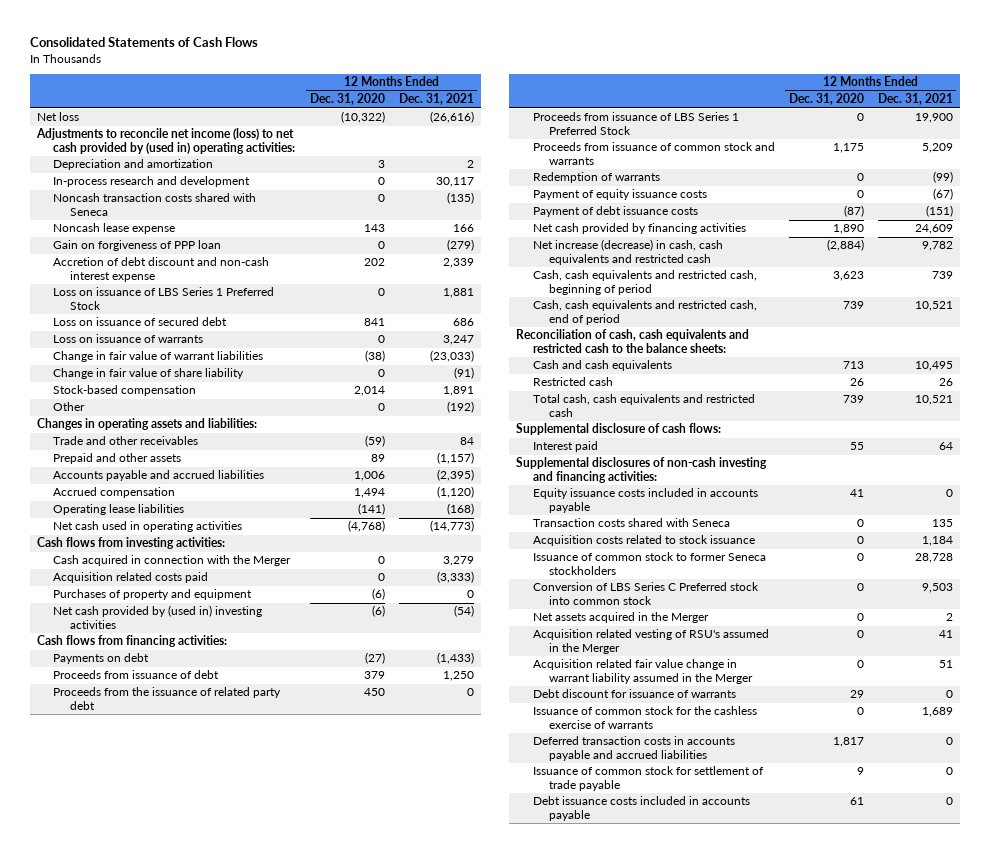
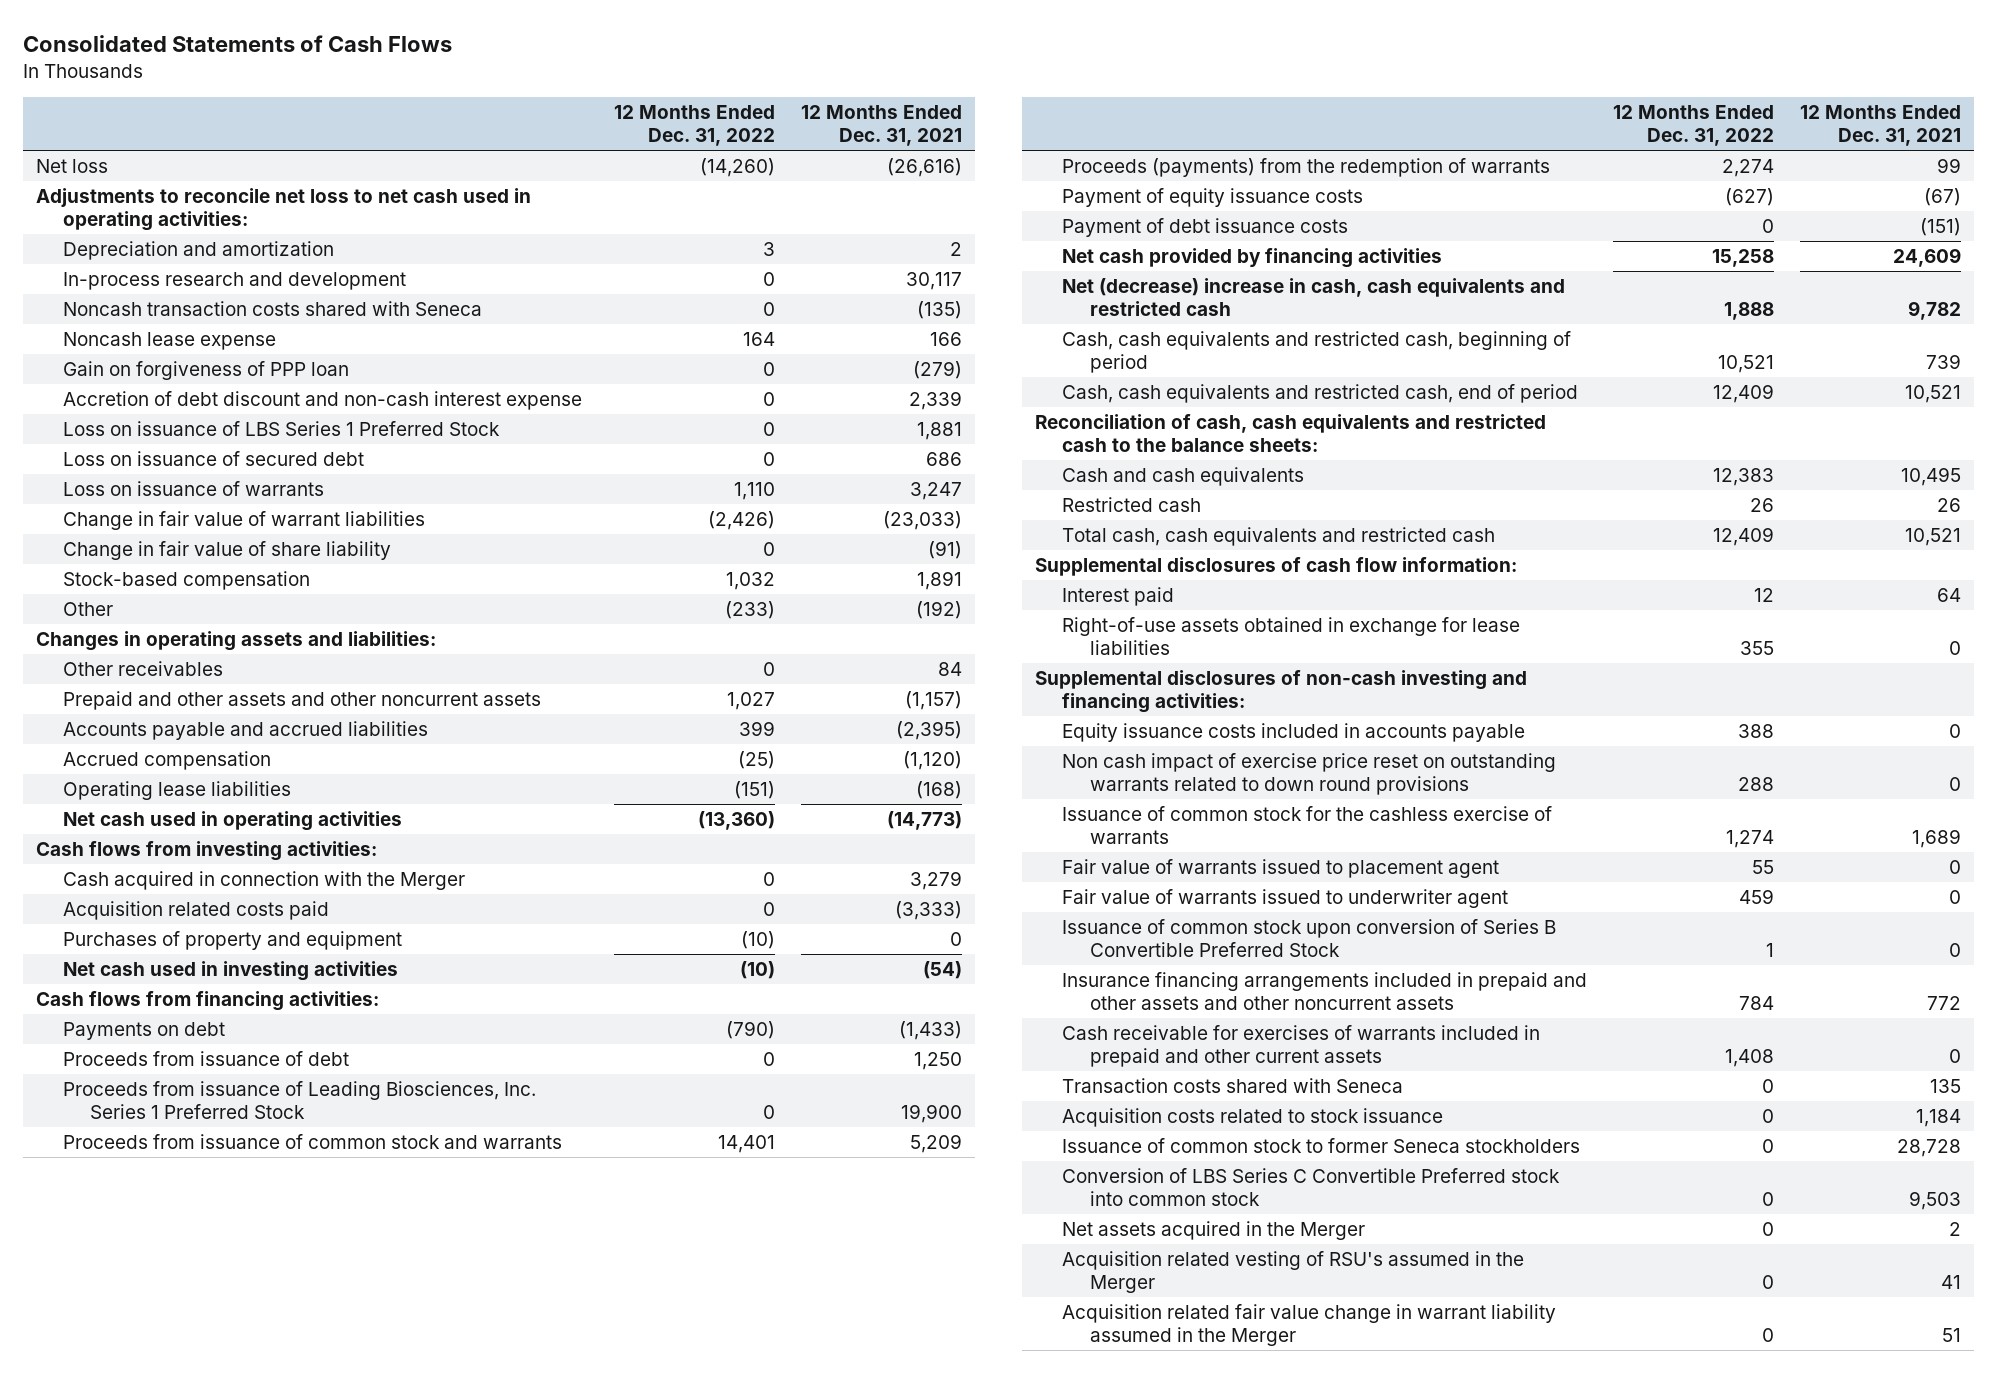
- | 12 Months Ended Dec. 31, 2020 | 12 Months Ended Dec. 31, 2021
+ | 12 Months Ended Dec. 31, 2022 | 12 Months Ended Dec. 31, 2021
- Adjustments to reconcile net income (loss) to net cash provided by (used in) operating activities:
+ Adjustments to reconcile net loss to net cash used in operating activities:
- Trade and other receivables | (59) | 84
- Prepaid and other assets | 89 | (1,157)
+ Other receivables | 0 | 84
+ Prepaid and other assets and other noncurrent assets | 1,027 | (1,157)
- Net cash provided by (used in) investing activities | (6) | (54)
+ Net cash used in investing activities | (10) | (54)
- Proceeds from the issuance of related party debt | 450 | 0
- Proceeds from issuance of LBS Series 1 Preferred Stock | 0 | 19,900
+ Proceeds from issuance of Leading Biosciences, Inc. Series 1 Preferred Stock | 0 | 19,900
- Redemption of warrants | 0 | (99)
+ Proceeds (payments) from the redemption of warrants | 2,274 | 99
- Net increase (decrease) in cash, cash equivalents and restricted cash | (2,884) | 9,782
+ Net (decrease) increase in cash, cash equivalents and restricted cash | 1,888 | 9,782
- Supplemental disclosure of cash flows:
+ Supplemental disclosures of cash flow information:
+ Right-of-use assets obtained in exchange for lease liabilities | 355 | 0
+ Non cash impact of exercise price reset on outstanding warrants related to down round provisions | 288 | 0
moved up: Issuance of common stock for the cashless exercise of warrants | 1,274 | 1,689
+ Fair value of warrants issued to placement agent | 55 | 0
+ Fair value of warrants issued to underwriter agent | 459 | 0
+ Issuance of common stock upon conversion of Series B Convertible Preferred Stock | 1 | 0
+ Insurance financing arrangements included in prepaid and other assets and other noncurrent assets | 784 | 772
+ Cash receivable for exercises of warrants included in prepaid and other current assets | 1,408 | 0
- Conversion of LBS Series C Preferred stock into common stock | 0 | 9,503
+ Conversion of LBS Series C Convertible Preferred stock into common stock | 0 | 9,503
- Debt discount for issuance of warrants | 29 | 0
- Deferred transaction costs in accounts payable and accrued liabilities | 1,817 | 0
- Issuance of common stock for settlement of trade payable | 9 | 0
- Debt issuance costs included in accounts payable | 61 | 0

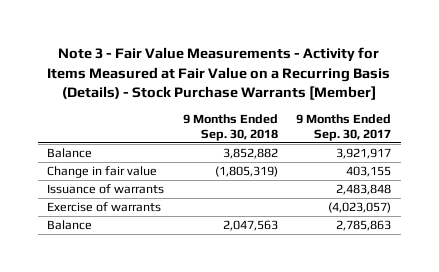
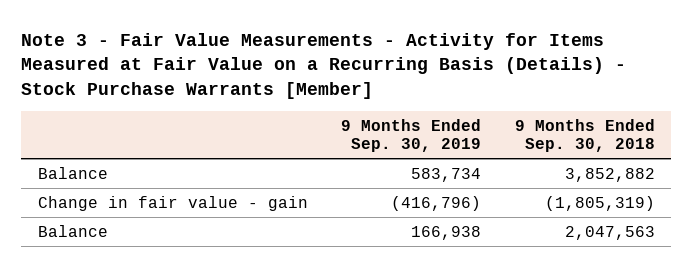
- | 9 Months Ended Sep. 30, 2018 | 9 Months Ended Sep. 30, 2017
+ | 9 Months Ended Sep. 30, 2019 | 9 Months Ended Sep. 30, 2018
- Change in fair value | (1,805,319) | 403,155
- Issuance of warrants | | 2,483,848
- Exercise of warrants | | (4,023,057)
+ Change in fair value - gain | (416,796) | (1,805,319)

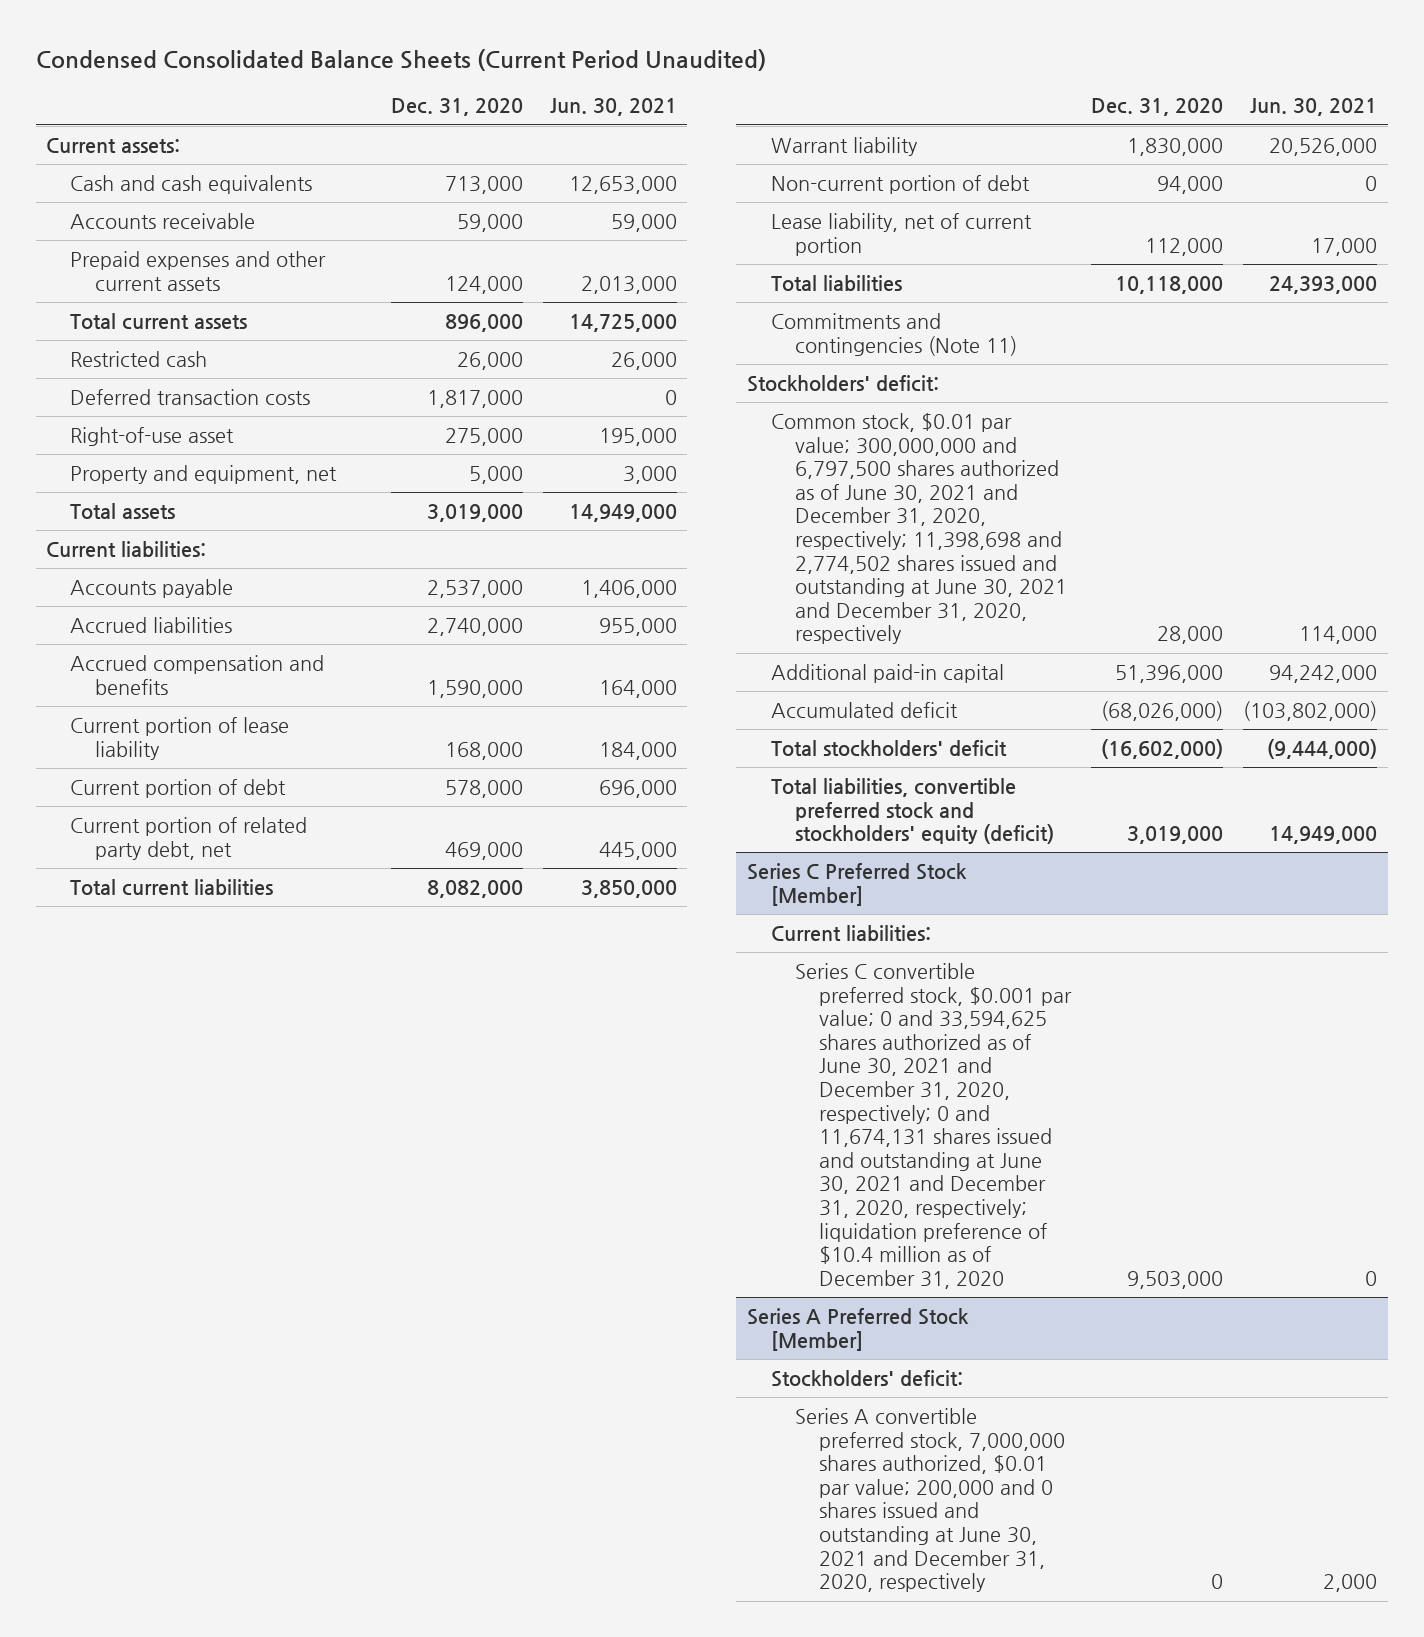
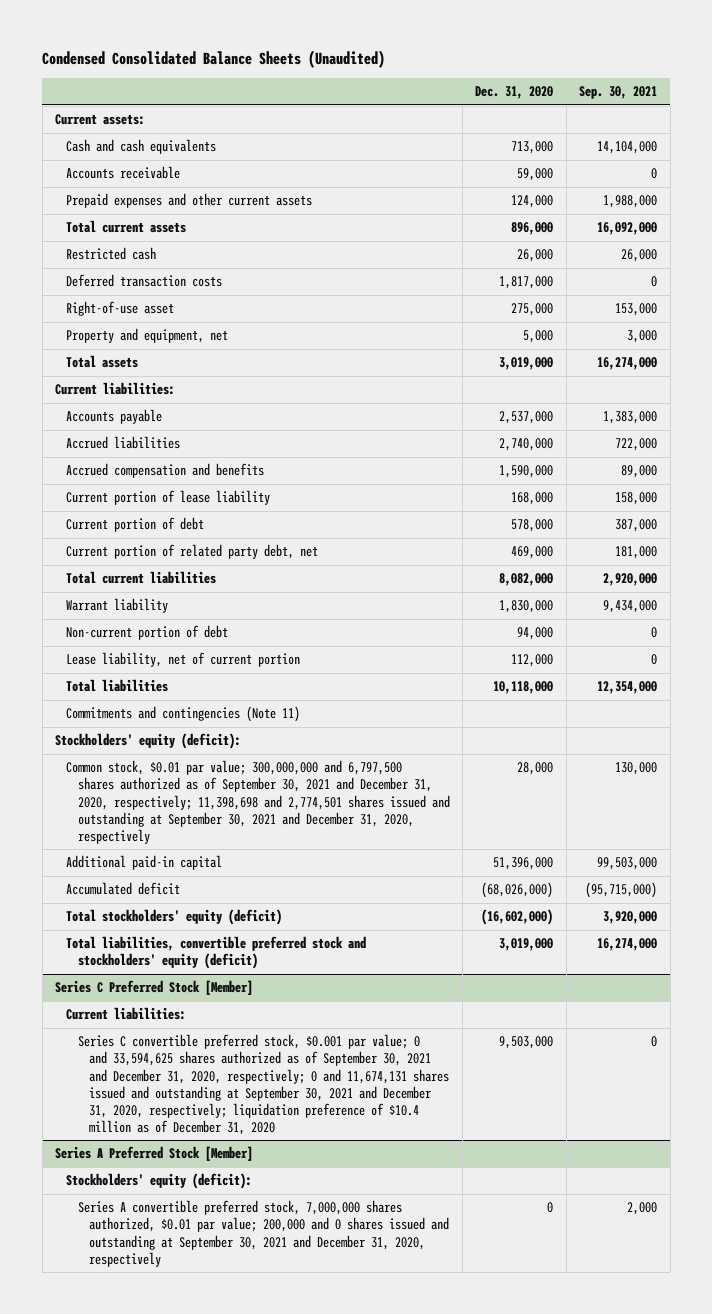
- Condensed Consolidated Balance Sheets (Current Period Unaudited)
+ Condensed Consolidated Balance Sheets (Unaudited)
- | Dec. 31, 2020 | Jun. 30, 2021
+ | Dec. 31, 2020 | Sep. 30, 2021
- Stockholders' deficit:
- Common stock, $0.01 par value; 300,000,000 and 6,797,500 shares authorized as of June 30, 2021 and December 31, 2020, respectively; 11,398,698 and 2,774,502 shares issued and outstanding at June 30, 2021 and December 31, 2020, respectively | 28,000 | 114,000
+ Stockholders' equity (deficit):
+ Common stock, $0.01 par value; 300,000,000 and 6,797,500 shares authorized as of September 30, 2021 and December 31, 2020, respectively; 11,398,698 and 2,774,501 shares issued and outstanding at September 30, 2021 and December 31, 2020, respectively | 28,000 | 130,000
- Total stockholders' deficit | (16,602,000) | (9,444,000)
+ Total stockholders' equity (deficit) | (16,602,000) | 3,920,000
@ Series C Preferred Stock [Member]
- Series C convertible preferred stock, $0.001 par value; 0 and 33,594,625 shares authorized as of June 30, 2021 and December 31, 2020, respectively; 0 and 11,674,131 shares issued and outstanding at June 30, 2021 and December 31, 2020, respectively; liquidation preference of $10.4 million as of December 31, 2020 | 9,503,000 | 0
+ Series C convertible preferred stock, $0.001 par value; 0 and 33,594,625 shares authorized as of September 30, 2021 and December 31, 2020, respectively; 0 and 11,674,131 shares issued and outstanding at September 30, 2021 and December 31, 2020, respectively; liquidation preference of $10.4 million as of December 31, 2020 | 9,503,000 | 0
@ Series A Preferred Stock [Member]
- Stockholders' deficit:
- Series A convertible preferred stock, 7,000,000 shares authorized, $0.01 par value; 200,000 and 0 shares issued and outstanding at June 30, 2021 and December 31, 2020, respectively | 0 | 2,000
+ Stockholders' equity (deficit):
+ Series A convertible preferred stock, 7,000,000 shares authorized, $0.01 par value; 200,000 and 0 shares issued and outstanding at September 30, 2021 and December 31, 2020, respectively | 0 | 2,000

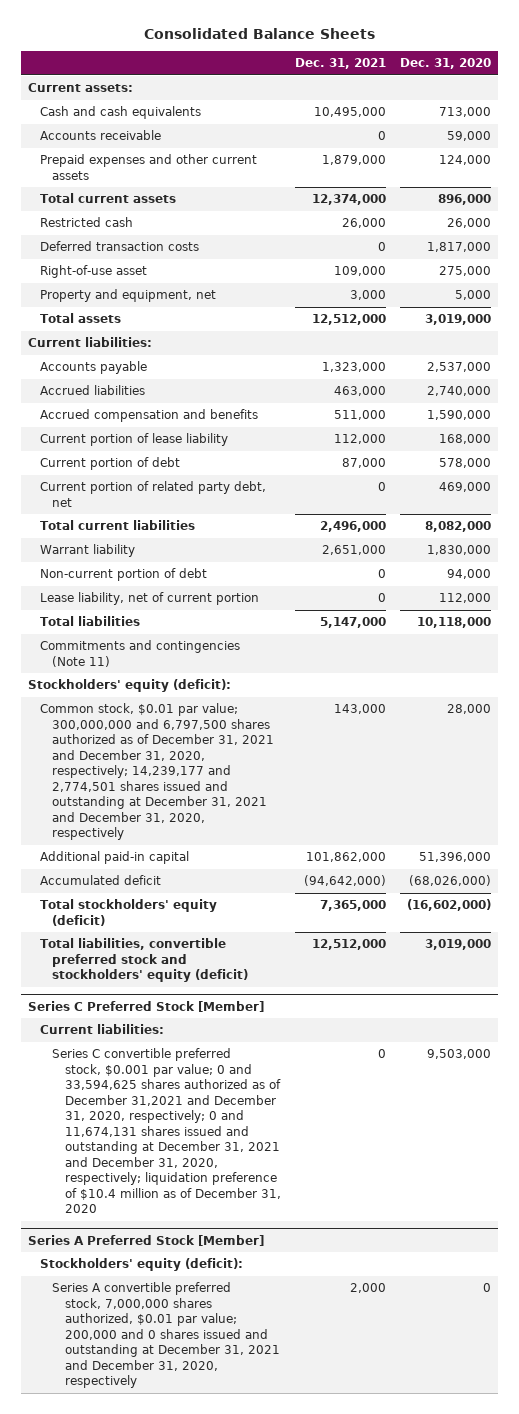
- Condensed Consolidated Balance Sheets (Unaudited)
+ Consolidated Balance Sheets
- | Dec. 31, 2020 | Sep. 30, 2021
+ | Dec. 31, 2021 | Dec. 31, 2020
- Common stock, $0.01 par value; 300,000,000 and 6,797,500 shares authorized as of September 30, 2021 and December 31, 2020, respectively; 11,398,698 and 2,774,501 shares issued and outstanding at September 30, 2021 and December 31, 2020, respectively | 28,000 | 130,000
+ Common stock, $0.01 par value; 300,000,000 and 6,797,500 shares authorized as of December 31, 2021 and December 31, 2020, respectively; 14,239,177 and 2,774,501 shares issued and outstanding at December 31, 2021 and December 31, 2020, respectively | 143,000 | 28,000
@ Series C Preferred Stock [Member]
- Series C convertible preferred stock, $0.001 par value; 0 and 33,594,625 shares authorized as of September 30, 2021 and December 31, 2020, respectively; 0 and 11,674,131 shares issued and outstanding at September 30, 2021 and December 31, 2020, respectively; liquidation preference of $10.4 million as of December 31, 2020 | 9,503,000 | 0
+ Series C convertible preferred stock, $0.001 par value; 0 and 33,594,625 shares authorized as of December 31,2021 and December 31, 2020, respectively; 0 and 11,674,131 shares issued and outstanding at December 31, 2021 and December 31, 2020, respectively; liquidation preference of $10.4 million as of December 31, 2020 | 0 | 9,503,000
@ Series A Preferred Stock [Member]
- Series A convertible preferred stock, 7,000,000 shares authorized, $0.01 par value; 200,000 and 0 shares issued and outstanding at September 30, 2021 and December 31, 2020, respectively | 0 | 2,000
+ Series A convertible preferred stock, 7,000,000 shares authorized, $0.01 par value; 200,000 and 0 shares issued and outstanding at December 31, 2021 and December 31, 2020, respectively | 2,000 | 0

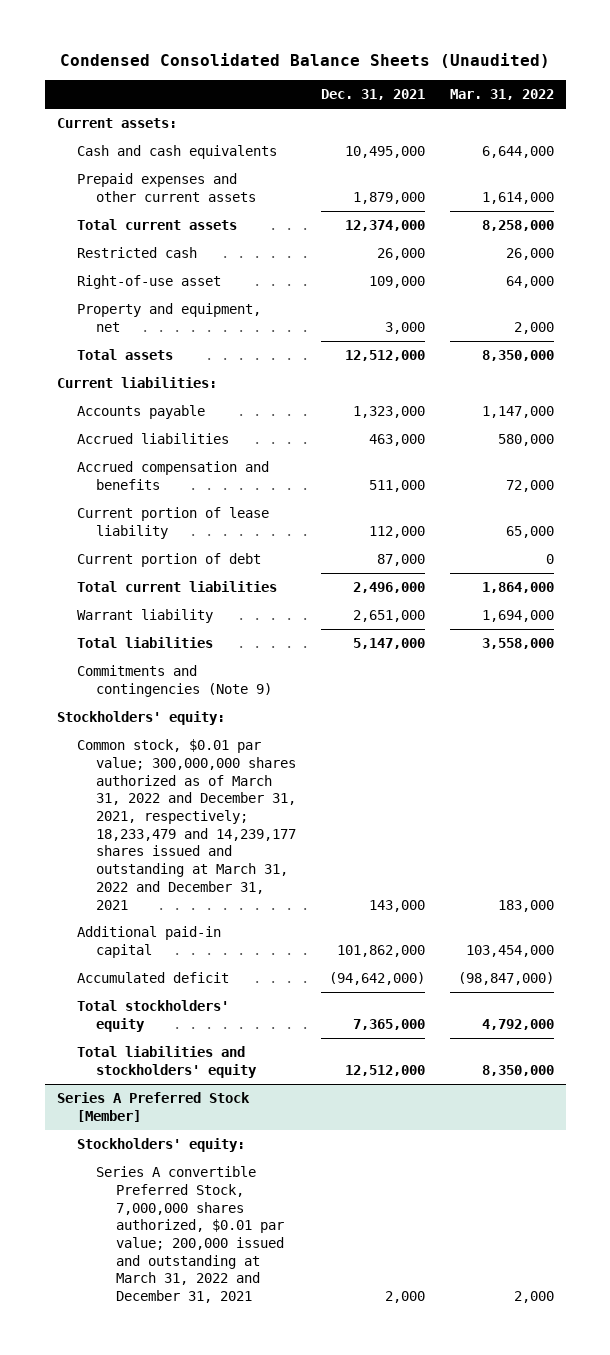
- Consolidated Balance Sheets
+ Condensed Consolidated Balance Sheets (Unaudited)
- | Dec. 31, 2021 | Dec. 31, 2020
+ | Dec. 31, 2021 | Mar. 31, 2022
- Accounts receivable | 0 | 59,000
- Deferred transaction costs | 0 | 1,817,000
- Current portion of related party debt, net | 0 | 469,000
- Non-current portion of debt | 0 | 94,000
- Lease liability, net of current portion | 0 | 112,000
- Commitments and contingencies (Note 11)
- Stockholders' equity (deficit):
- Common stock, $0.01 par value; 300,000,000 and 6,797,500 shares authorized as of December 31, 2021 and December 31, 2020, respectively; 14,239,177 and 2,774,501 shares issued and outstanding at December 31, 2021 and December 31, 2020, respectively | 143,000 | 28,000
+ Commitments and contingencies (Note 9)
+ Stockholders' equity:
+ Common stock, $0.01 par value; 300,000,000 shares authorized as of March 31, 2022 and December 31, 2021, respectively; 18,233,479 and 14,239,177 shares issued and outstanding at March 31, 2022 and December 31, 2021 | 143,000 | 183,000
- Total stockholders' equity (deficit) | 7,365,000 | (16,602,000)
- Total liabilities, convertible preferred stock and stockholders' equity (deficit) | 12,512,000 | 3,019,000
- Series C Preferred Stock [Member]
- Current liabilities:
- Series C convertible preferred stock, $0.001 par value; 0 and 33,594,625 shares authorized as of December 31,2021 and December 31, 2020, respectively; 0 and 11,674,131 shares issued and outstanding at December 31, 2021 and December 31, 2020, respectively; liquidation preference of $10.4 million as of December 31, 2020 | 0 | 9,503,000
+ Total stockholders' equity | 7,365,000 | 4,792,000
+ Total liabilities and stockholders' equity | 12,512,000 | 8,350,000
@ Series A Preferred Stock [Member]
- Stockholders' equity (deficit):
- Series A convertible preferred stock, 7,000,000 shares authorized, $0.01 par value; 200,000 and 0 shares issued and outstanding at December 31, 2021 and December 31, 2020, respectively | 2,000 | 0
+ Stockholders' equity:
+ Series A convertible Preferred Stock, 7,000,000 shares authorized, $0.01 par value; 200,000 issued and outstanding at March 31, 2022 and December 31, 2021 | 2,000 | 2,000

